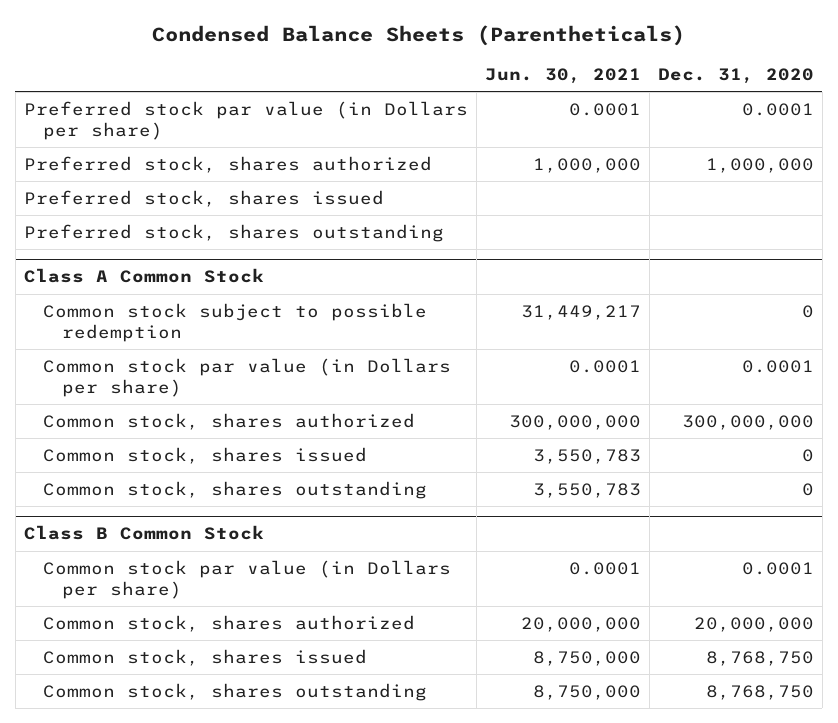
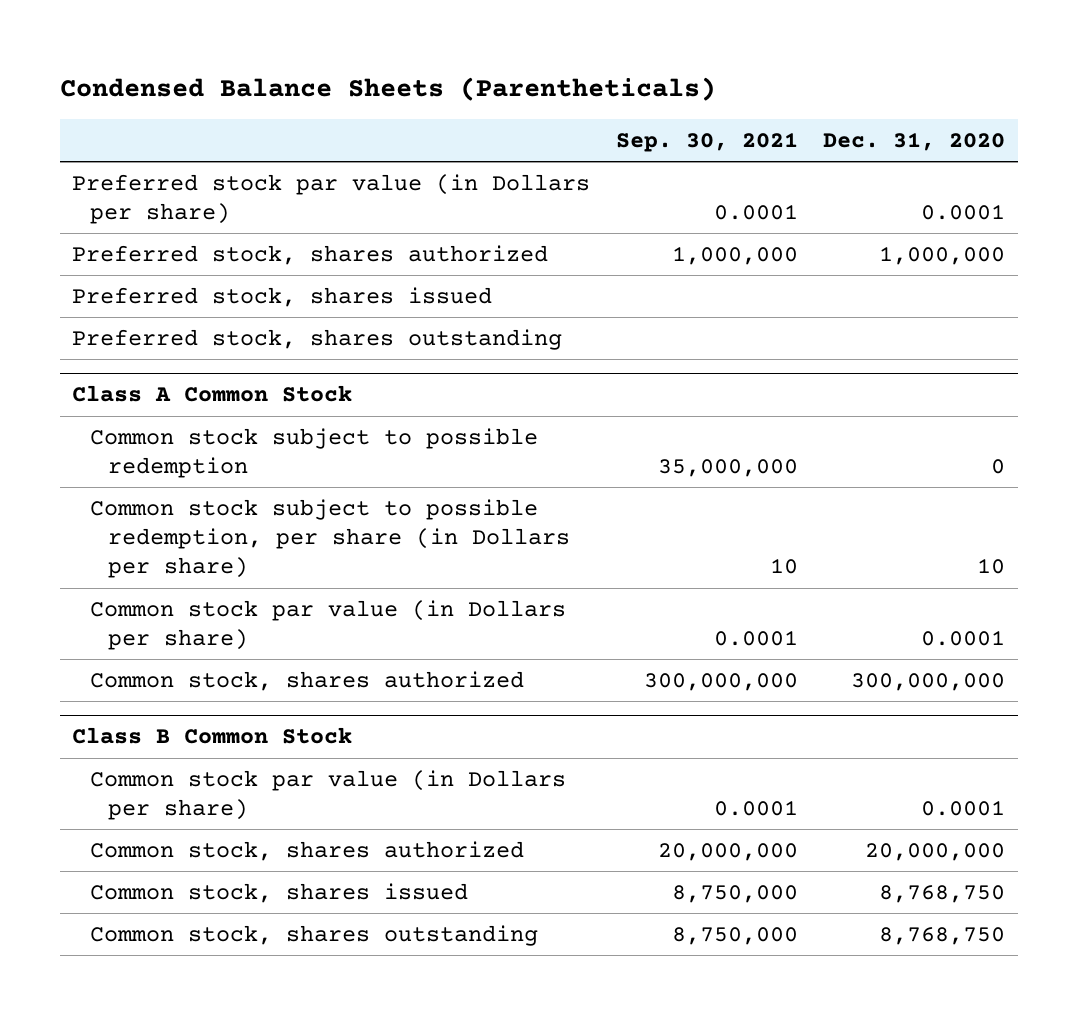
- | Jun. 30, 2021 | Dec. 31, 2020
+ | Sep. 30, 2021 | Dec. 31, 2020
@ Class A Common Stock
+ Common stock subject to possible redemption, per share (in Dollars per share) | 10 | 10
- Common stock, shares issued | 3,550,783 | 0
- Common stock, shares outstanding | 3,550,783 | 0

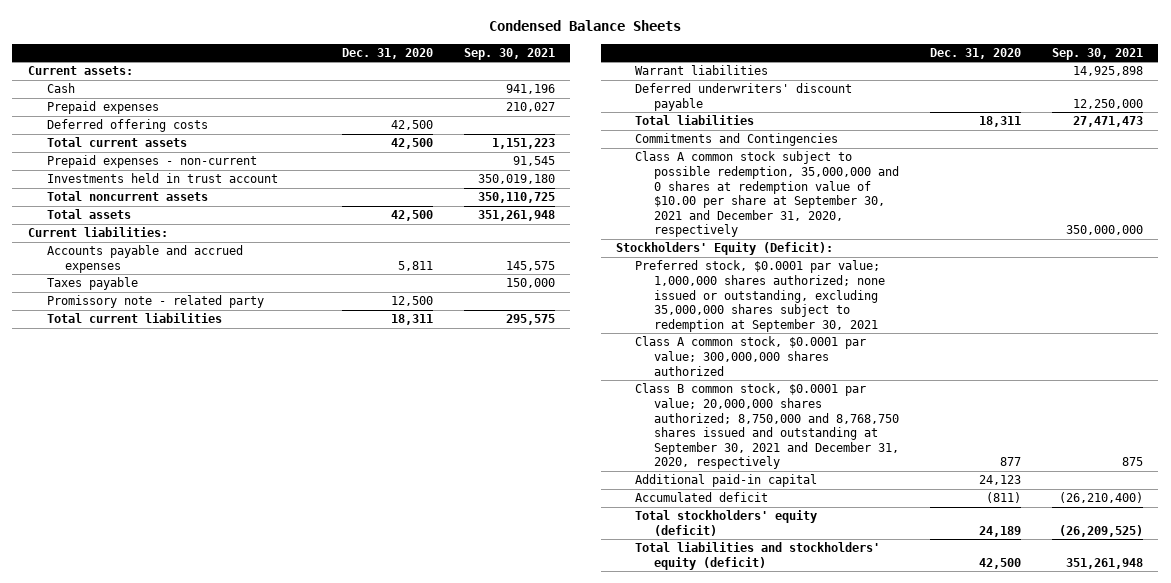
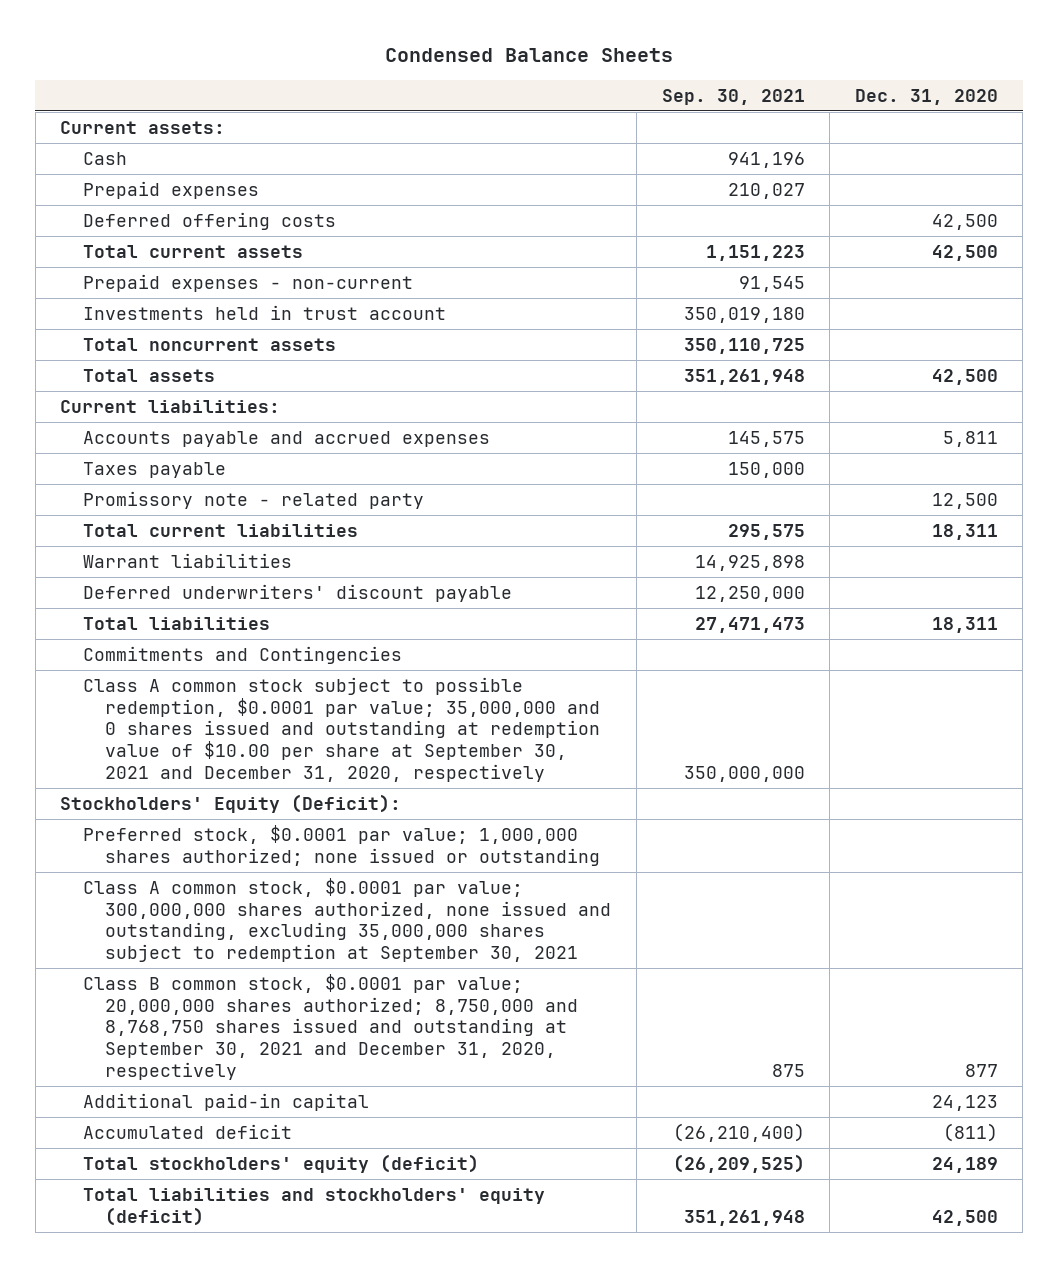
- | Dec. 31, 2020 | Sep. 30, 2021
+ | Sep. 30, 2021 | Dec. 31, 2020
- Class A common stock subject to possible redemption, 35,000,000 and 0 shares at redemption value of $10.00 per share at September 30, 2021 and December 31, 2020, respectively | | 350,000,000
+ Class A common stock subject to possible redemption, $0.0001 par value; 35,000,000 and 0 shares issued and outstanding at redemption value of $10.00 per share at September 30, 2021 and December 31, 2020, respectively | 350,000,000 |
- Preferred stock, $0.0001 par value; 1,000,000 shares authorized; none issued or outstanding, excluding 35,000,000 shares subject to redemption at September 30, 2021
- Class A common stock, $0.0001 par value; 300,000,000 shares authorized
+ Preferred stock, $0.0001 par value; 1,000,000 shares authorized; none issued or outstanding
+ Class A common stock, $0.0001 par value; 300,000,000 shares authorized, none issued and outstanding, excluding 35,000,000 shares subject to redemption at September 30, 2021

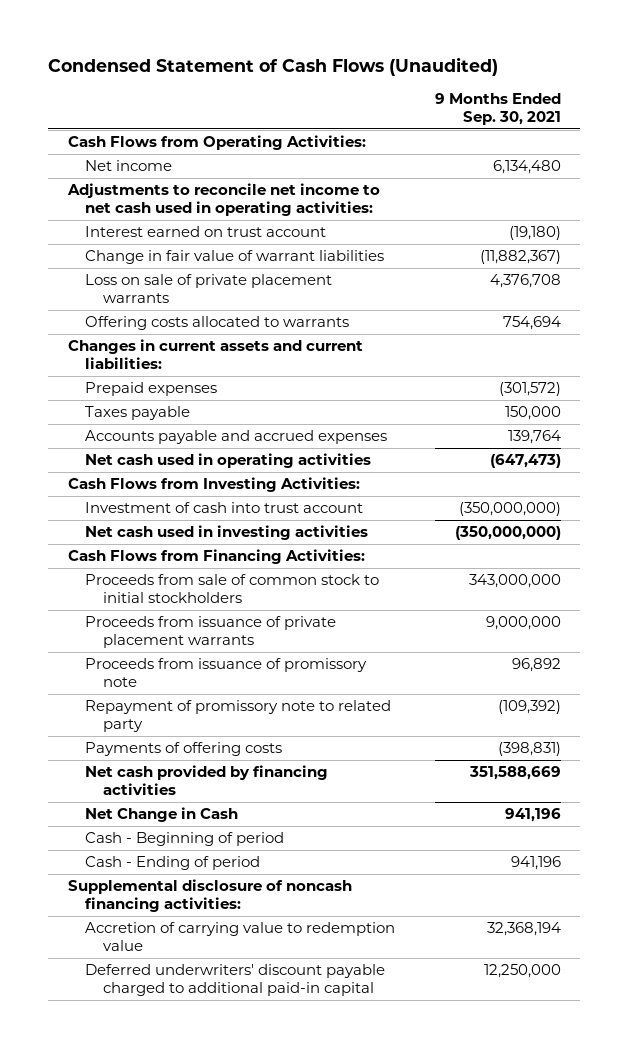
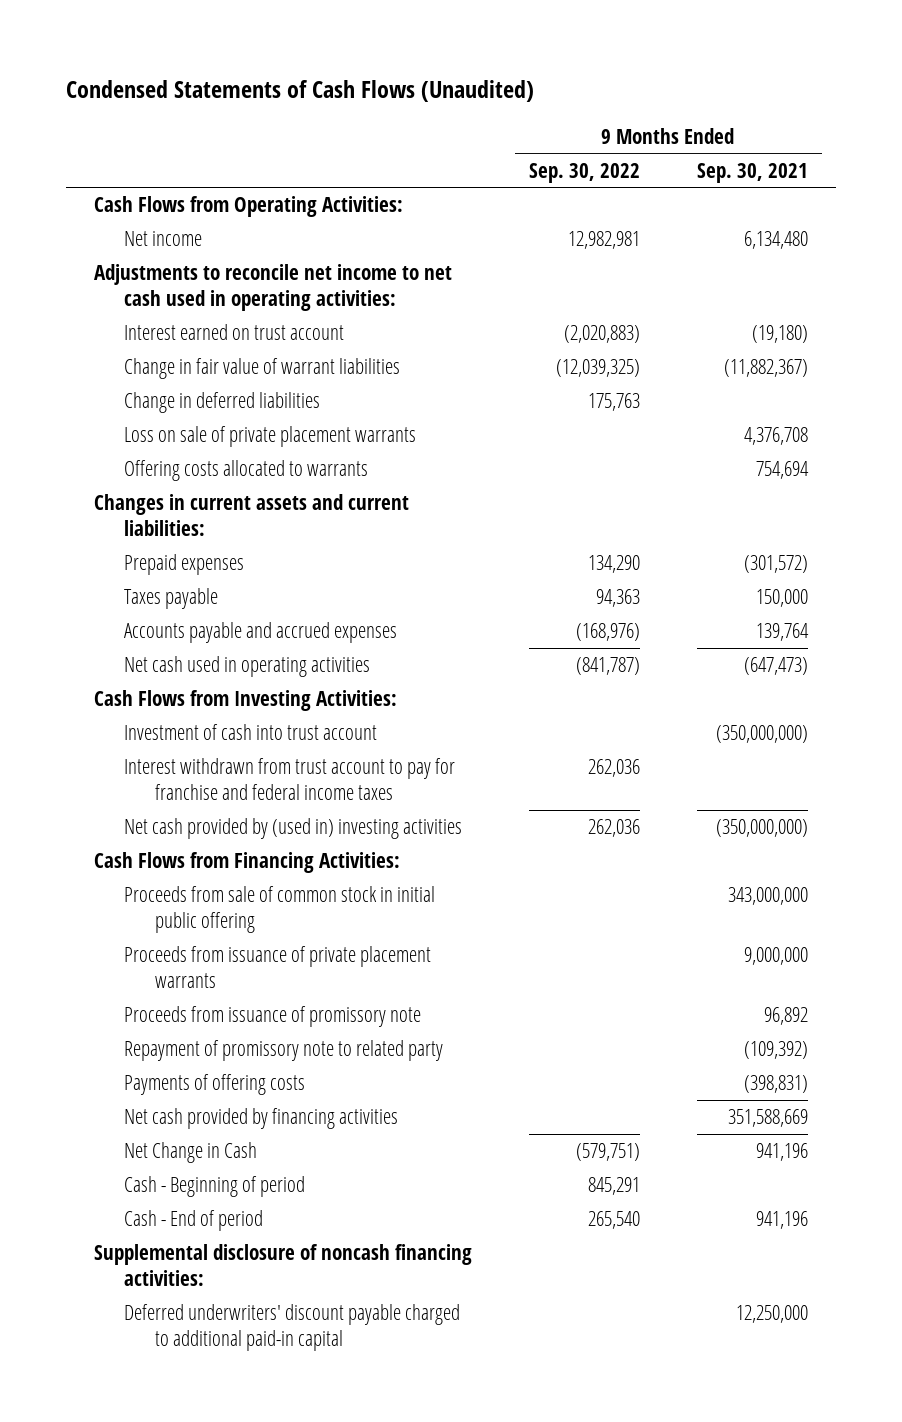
- Condensed Statement of Cash Flows (Unaudited)
+ Condensed Statements of Cash Flows (Unaudited)
- | 9 Months Ended Sep. 30, 2021
+ | 9 Months Ended Sep. 30, 2022 | 9 Months Ended Sep. 30, 2021
+ Change in deferred liabilities | 175,763 |
- Net cash used in investing activities | (350,000,000)
+ Interest withdrawn from trust account to pay for franchise and federal income taxes | 262,036 |
+ Net cash provided by (used in) investing activities | 262,036 | (350,000,000)
- Proceeds from sale of common stock to initial stockholders | 343,000,000
+ Proceeds from sale of common stock in initial public offering | | 343,000,000
- Cash - Ending of period | 941,196
+ Cash - End of period | 265,540 | 941,196
- Accretion of carrying value to redemption value | 32,368,194

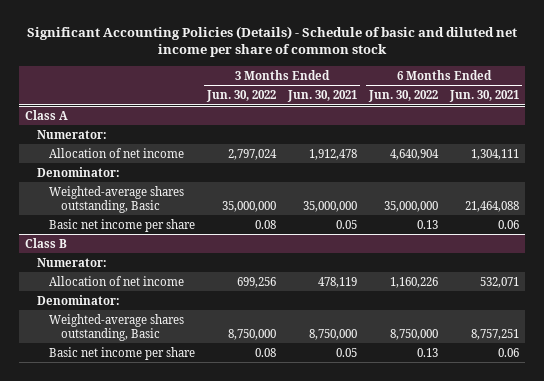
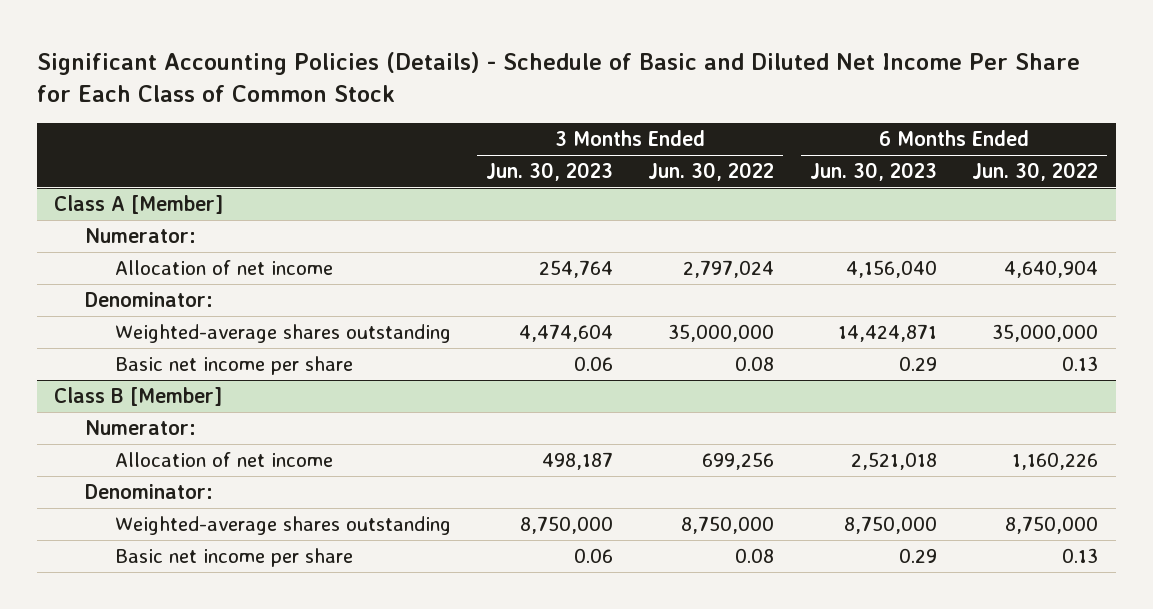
- Significant Accounting Policies (Details) - Schedule of basic and diluted net income per share of common stock
+ Significant Accounting Policies (Details) - Schedule of Basic and Diluted Net Income Per Share for Each Class of Common Stock
- | 3 Months Ended Jun. 30, 2022 | 3 Months Ended Jun. 30, 2021 | 6 Months Ended Jun. 30, 2022 | 6 Months Ended Jun. 30, 2021
+ | 3 Months Ended Jun. 30, 2023 | 3 Months Ended Jun. 30, 2022 | 6 Months Ended Jun. 30, 2023 | 6 Months Ended Jun. 30, 2022
- Class A
+ Class A [Member]
- Weighted-average shares outstanding, Basic | 35,000,000 | 35,000,000 | 35,000,000 | 21,464,088
+ Weighted-average shares outstanding | 4,474,604 | 35,000,000 | 14,424,871 | 35,000,000
- Class B
+ Class B [Member]
- Weighted-average shares outstanding, Basic | 8,750,000 | 8,750,000 | 8,750,000 | 8,757,251
+ Weighted-average shares outstanding | 8,750,000 | 8,750,000 | 8,750,000 | 8,750,000

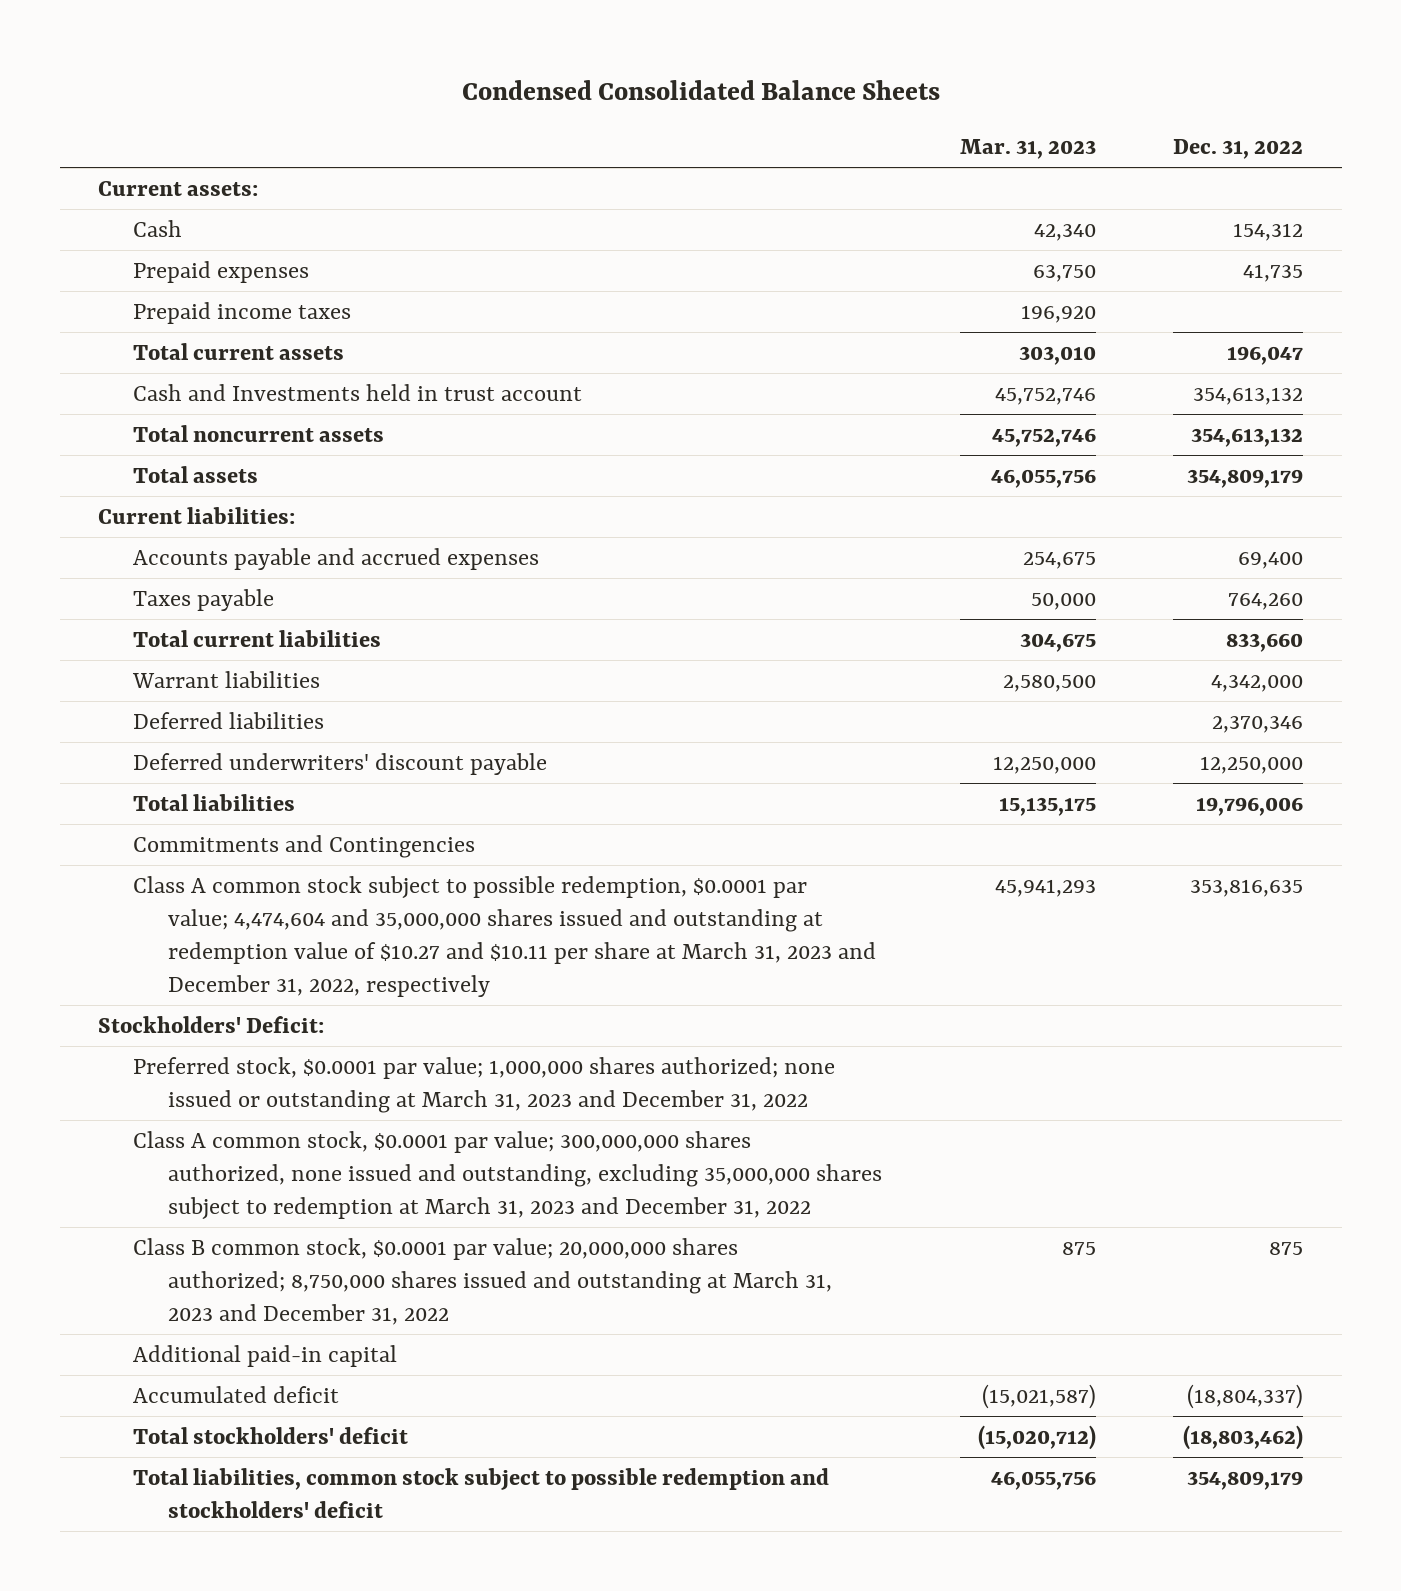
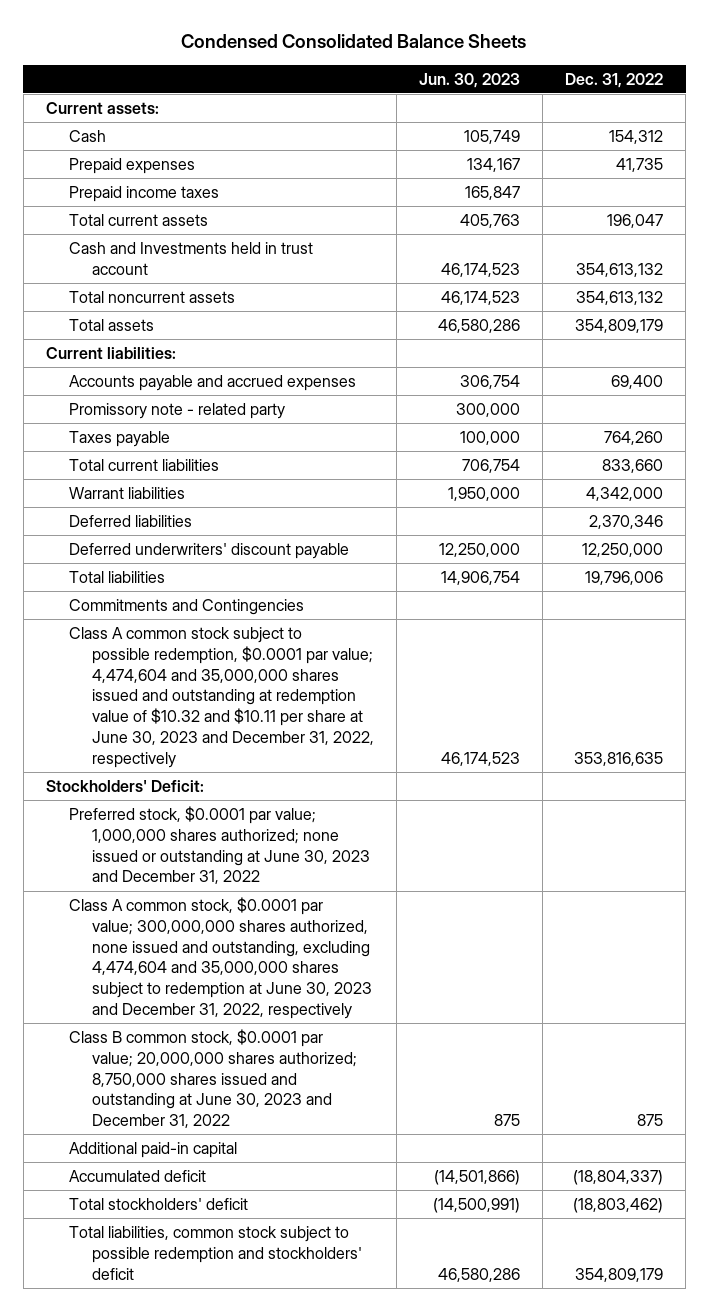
- | Mar. 31, 2023 | Dec. 31, 2022
+ | Jun. 30, 2023 | Dec. 31, 2022
+ Promissory note - related party | 300,000 |
- Class A common stock subject to possible redemption, $0.0001 par value; 4,474,604 and 35,000,000 shares issued and outstanding at redemption value of $10.27 and $10.11 per share at March 31, 2023 and December 31, 2022, respectively | 45,941,293 | 353,816,635
+ Class A common stock subject to possible redemption, $0.0001 par value; 4,474,604 and 35,000,000 shares issued and outstanding at redemption value of $10.32 and $10.11 per share at June 30, 2023 and December 31, 2022, respectively | 46,174,523 | 353,816,635
- Preferred stock, $0.0001 par value; 1,000,000 shares authorized; none issued or outstanding at March 31, 2023 and December 31, 2022
- Class A common stock, $0.0001 par value; 300,000,000 shares authorized, none issued and outstanding, excluding 35,000,000 shares subject to redemption at March 31, 2023 and December 31, 2022
- Class B common stock, $0.0001 par value; 20,000,000 shares authorized; 8,750,000 shares issued and outstanding at March 31, 2023 and December 31, 2022 | 875 | 875
+ Preferred stock, $0.0001 par value; 1,000,000 shares authorized; none issued or outstanding at June 30, 2023 and December 31, 2022
+ Class A common stock, $0.0001 par value; 300,000,000 shares authorized, none issued and outstanding, excluding 4,474,604 and 35,000,000 shares subject to redemption at June 30, 2023 and December 31, 2022, respectively
+ Class B common stock, $0.0001 par value; 20,000,000 shares authorized; 8,750,000 shares issued and outstanding at June 30, 2023 and December 31, 2022 | 875 | 875

